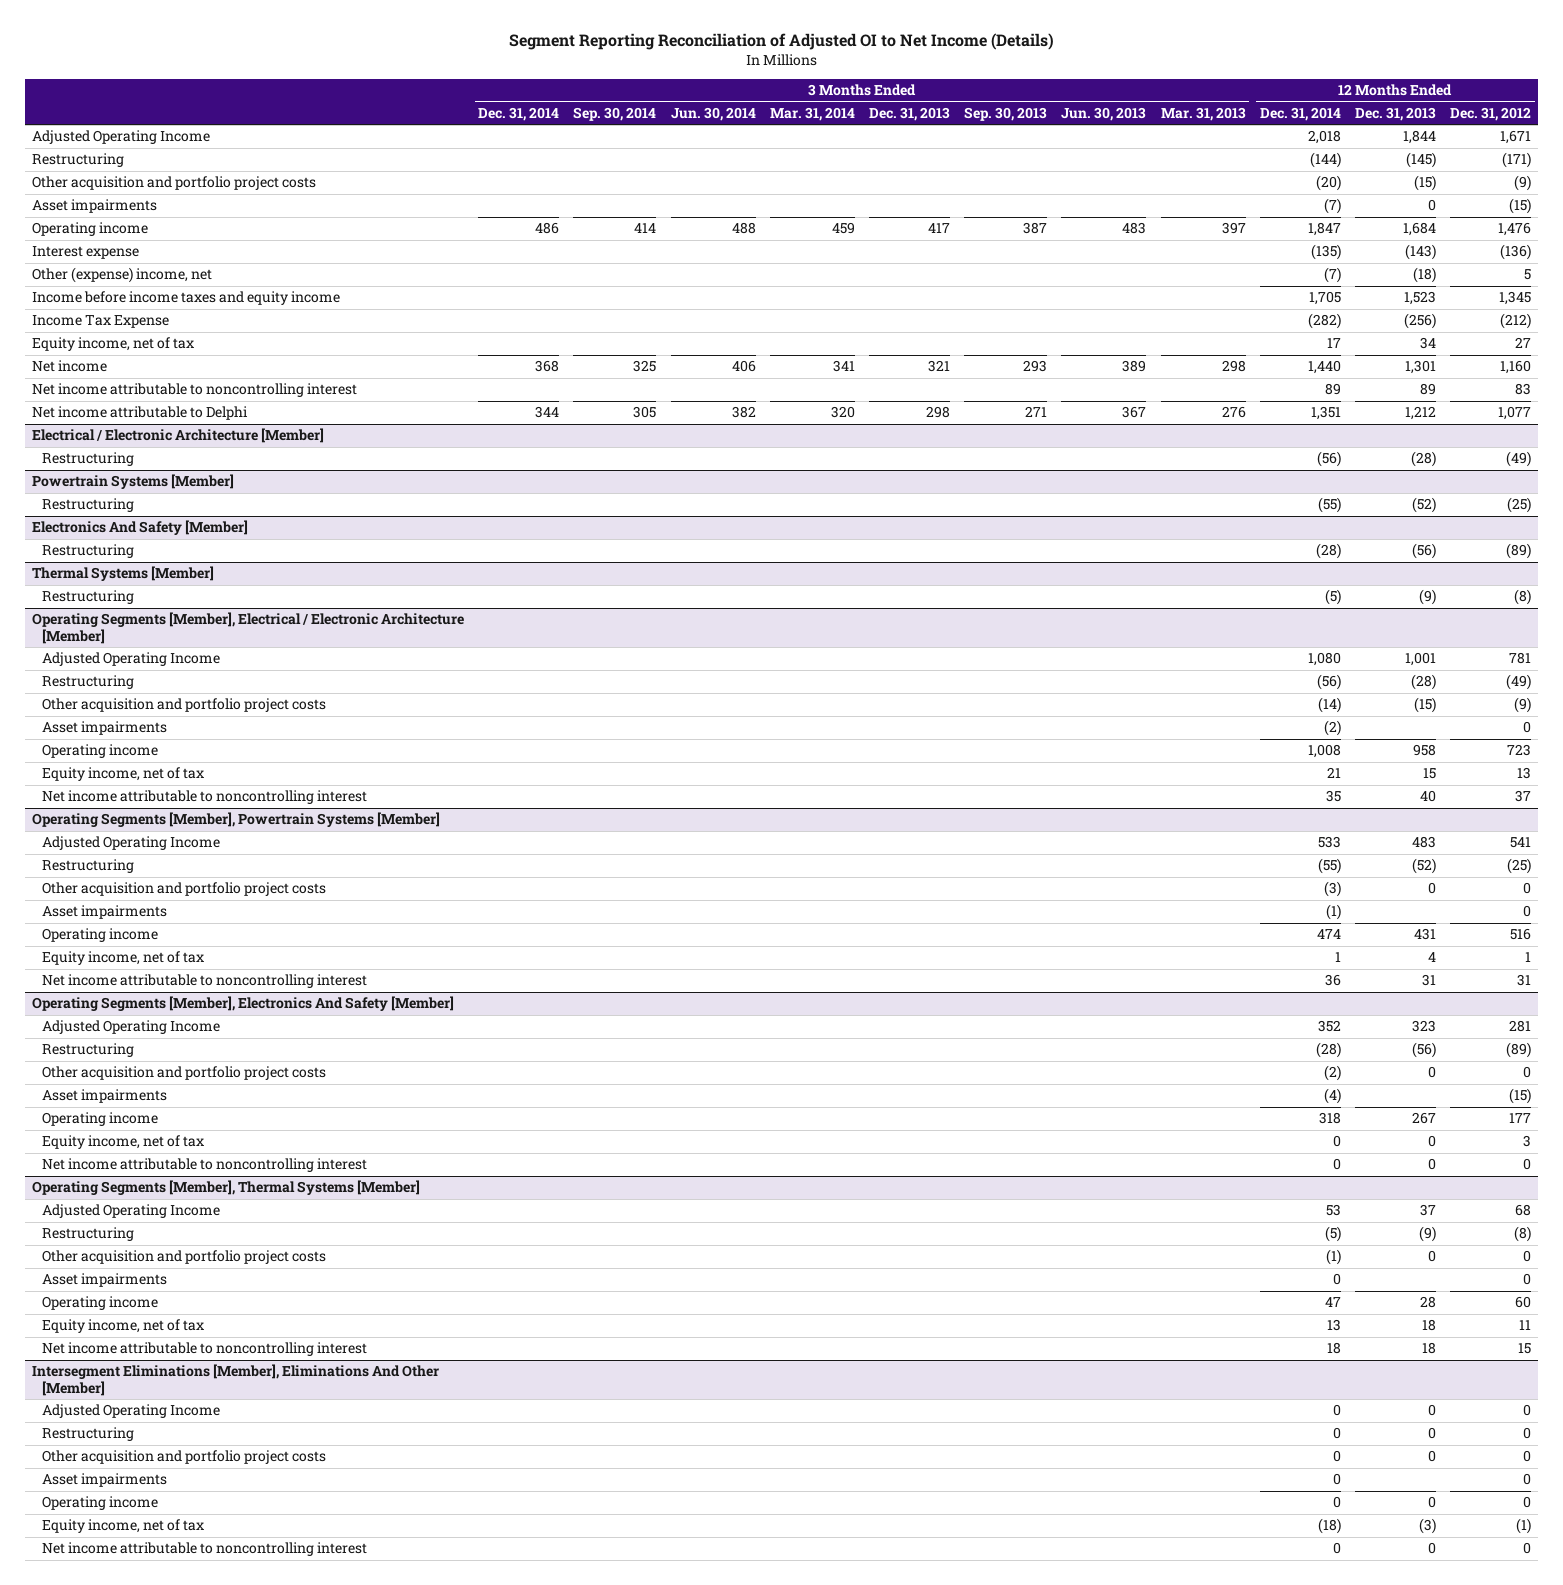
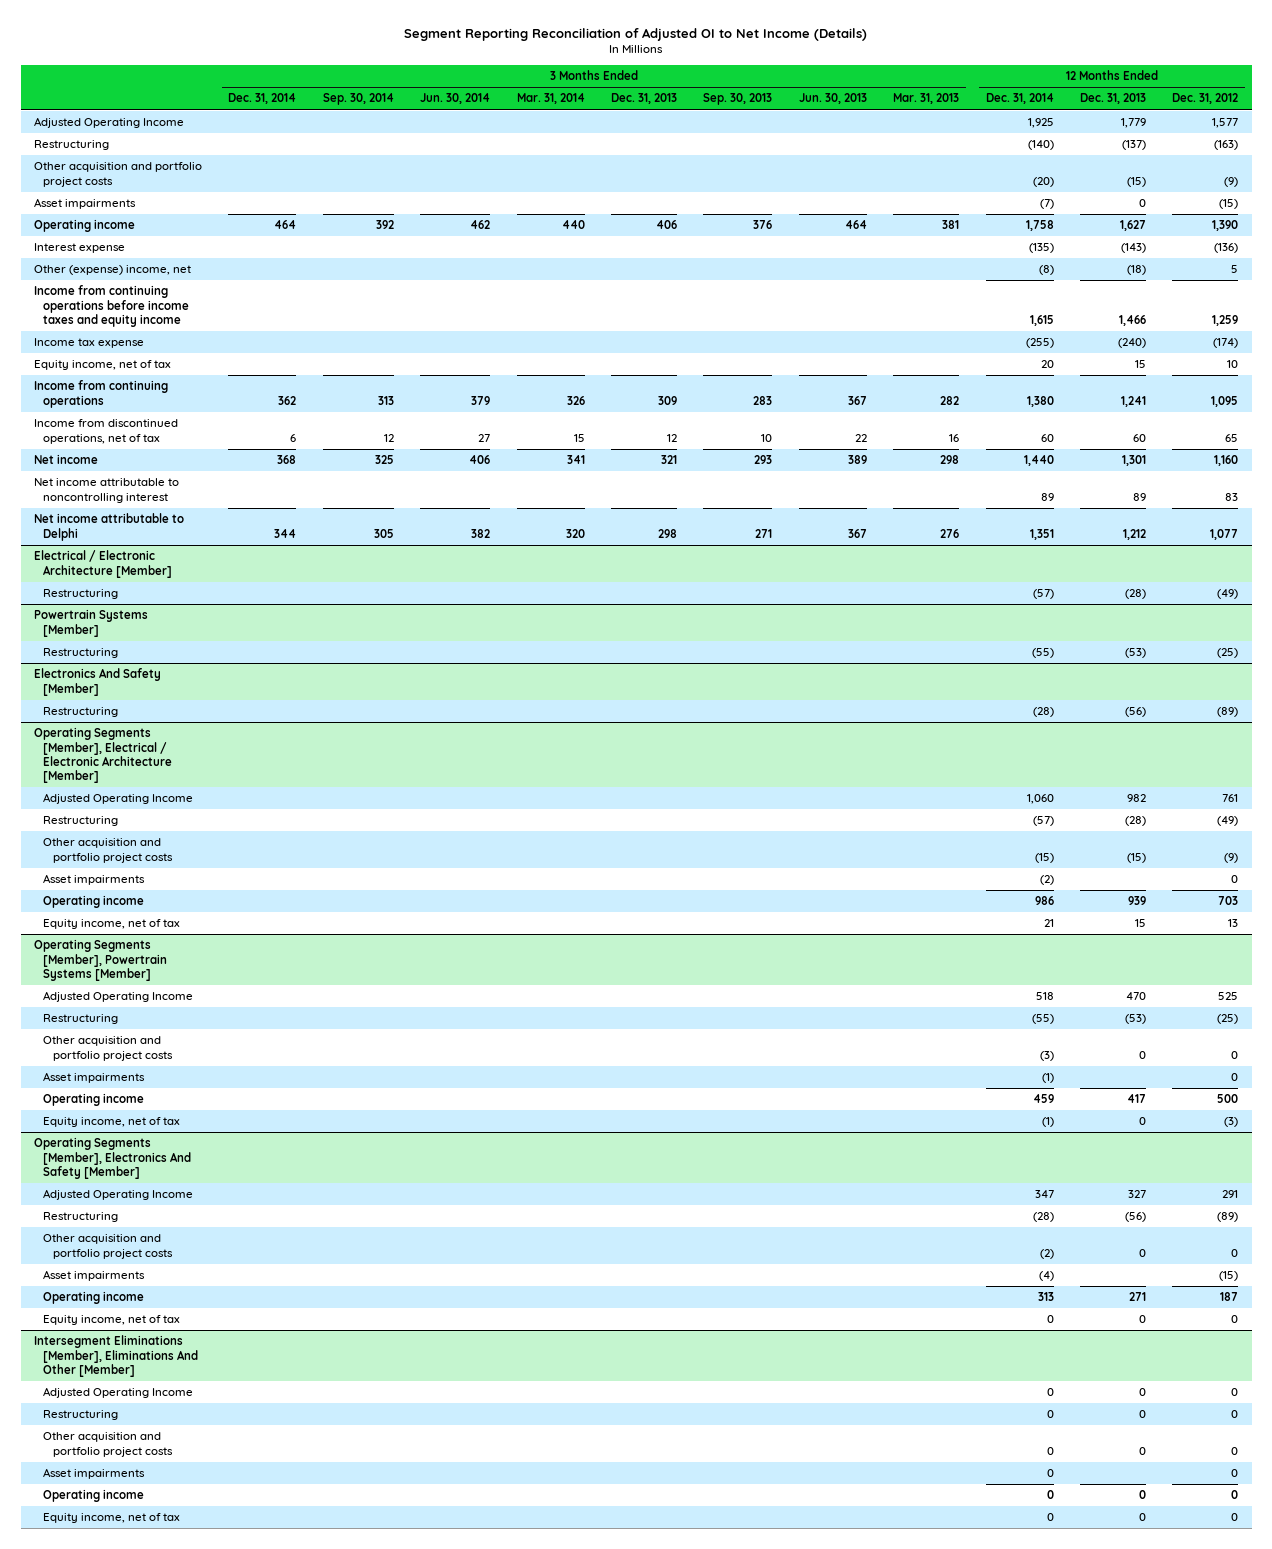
- Adjusted Operating Income | | | | | | | | | 2,018 | 1,844 | 1,671
- Restructuring | | | | | | | | | (144) | (145) | (171)
+ Adjusted Operating Income | | | | | | | | | 1,925 | 1,779 | 1,577
+ Restructuring | | | | | | | | | (140) | (137) | (163)
- Operating income | 486 | 414 | 488 | 459 | 417 | 387 | 483 | 397 | 1,847 | 1,684 | 1,476
+ Operating income | 464 | 392 | 462 | 440 | 406 | 376 | 464 | 381 | 1,758 | 1,627 | 1,390
- Other (expense) income, net | | | | | | | | | (7) | (18) | 5
- Income before income taxes and equity income | | | | | | | | | 1,705 | 1,523 | 1,345
- Income Tax Expense | | | | | | | | | (282) | (256) | (212)
- Equity income, net of tax | | | | | | | | | 17 | 34 | 27
+ Other (expense) income, net | | | | | | | | | (8) | (18) | 5
+ Income from continuing operations before income taxes and equity income | | | | | | | | | 1,615 | 1,466 | 1,259
+ Income tax expense | | | | | | | | | (255) | (240) | (174)
+ Equity income, net of tax | | | | | | | | | 20 | 15 | 10
+ Income from continuing operations | 362 | 313 | 379 | 326 | 309 | 283 | 367 | 282 | 1,380 | 1,241 | 1,095
+ Income from discontinued operations, net of tax | 6 | 12 | 27 | 15 | 12 | 10 | 22 | 16 | 60 | 60 | 65
@ Electrical / Electronic Architecture [Member]
- Restructuring | | | | | | | | | (56) | (28) | (49)
+ Restructuring | | | | | | | | | (57) | (28) | (49)
@ Powertrain Systems [Member]
- Restructuring | | | | | | | | | (55) | (52) | (25)
+ Restructuring | | | | | | | | | (55) | (53) | (25)
- Thermal Systems [Member]
- Restructuring | | | | | | | | | (5) | (9) | (8)
@ Operating Segments [Member], Electrical / Electronic Architecture [Member]
- Adjusted Operating Income | | | | | | | | | 1,080 | 1,001 | 781
- Restructuring | | | | | | | | | (56) | (28) | (49)
- Other acquisition and portfolio project costs | | | | | | | | | (14) | (15) | (9)
+ Adjusted Operating Income | | | | | | | | | 1,060 | 982 | 761
+ Restructuring | | | | | | | | | (57) | (28) | (49)
+ Other acquisition and portfolio project costs | | | | | | | | | (15) | (15) | (9)
- Operating income | | | | | | | | | 1,008 | 958 | 723
+ Operating income | | | | | | | | | 986 | 939 | 703
- Net income attributable to noncontrolling interest | | | | | | | | | 35 | 40 | 37
@ Operating Segments [Member], Powertrain Systems [Member]
- Adjusted Operating Income | | | | | | | | | 533 | 483 | 541
- Restructuring | | | | | | | | | (55) | (52) | (25)
+ Adjusted Operating Income | | | | | | | | | 518 | 470 | 525
+ Restructuring | | | | | | | | | (55) | (53) | (25)
- Operating income | | | | | | | | | 474 | 431 | 516
- Equity income, net of tax | | | | | | | | | 1 | 4 | 1
- Net income attributable to noncontrolling interest | | | | | | | | | 36 | 31 | 31
+ Operating income | | | | | | | | | 459 | 417 | 500
+ Equity income, net of tax | | | | | | | | | (1) | 0 | (3)
@ Operating Segments [Member], Electronics And Safety [Member]
- Adjusted Operating Income | | | | | | | | | 352 | 323 | 281
+ Adjusted Operating Income | | | | | | | | | 347 | 327 | 291
- Operating income | | | | | | | | | 318 | 267 | 177
- Equity income, net of tax | | | | | | | | | 0 | 0 | 3
- Net income attributable to noncontrolling interest | | | | | | | | | 0 | 0 | 0
- Operating Segments [Member], Thermal Systems [Member]
- Adjusted Operating Income | | | | | | | | | 53 | 37 | 68
- Restructuring | | | | | | | | | (5) | (9) | (8)
- Other acquisition and portfolio project costs | | | | | | | | | (1) | 0 | 0
- Asset impairments | | | | | | | | | 0 | | 0
- Operating income | | | | | | | | | 47 | 28 | 60
- Equity income, net of tax | | | | | | | | | 13 | 18 | 11
- Net income attributable to noncontrolling interest | | | | | | | | | 18 | 18 | 15
@ Operating Segments [Member], Electronics And Safety [Member]
+ Operating income | | | | | | | | | 313 | 271 | 187
+ Equity income, net of tax | | | | | | | | | 0 | 0 | 0
@ Intersegment Eliminations [Member], Eliminations And Other [Member]
- Equity income, net of tax | | | | | | | | | (18) | (3) | (1)
- Net income attributable to noncontrolling interest | | | | | | | | | 0 | 0 | 0
+ Equity income, net of tax | | | | | | | | | 0 | 0 | 0

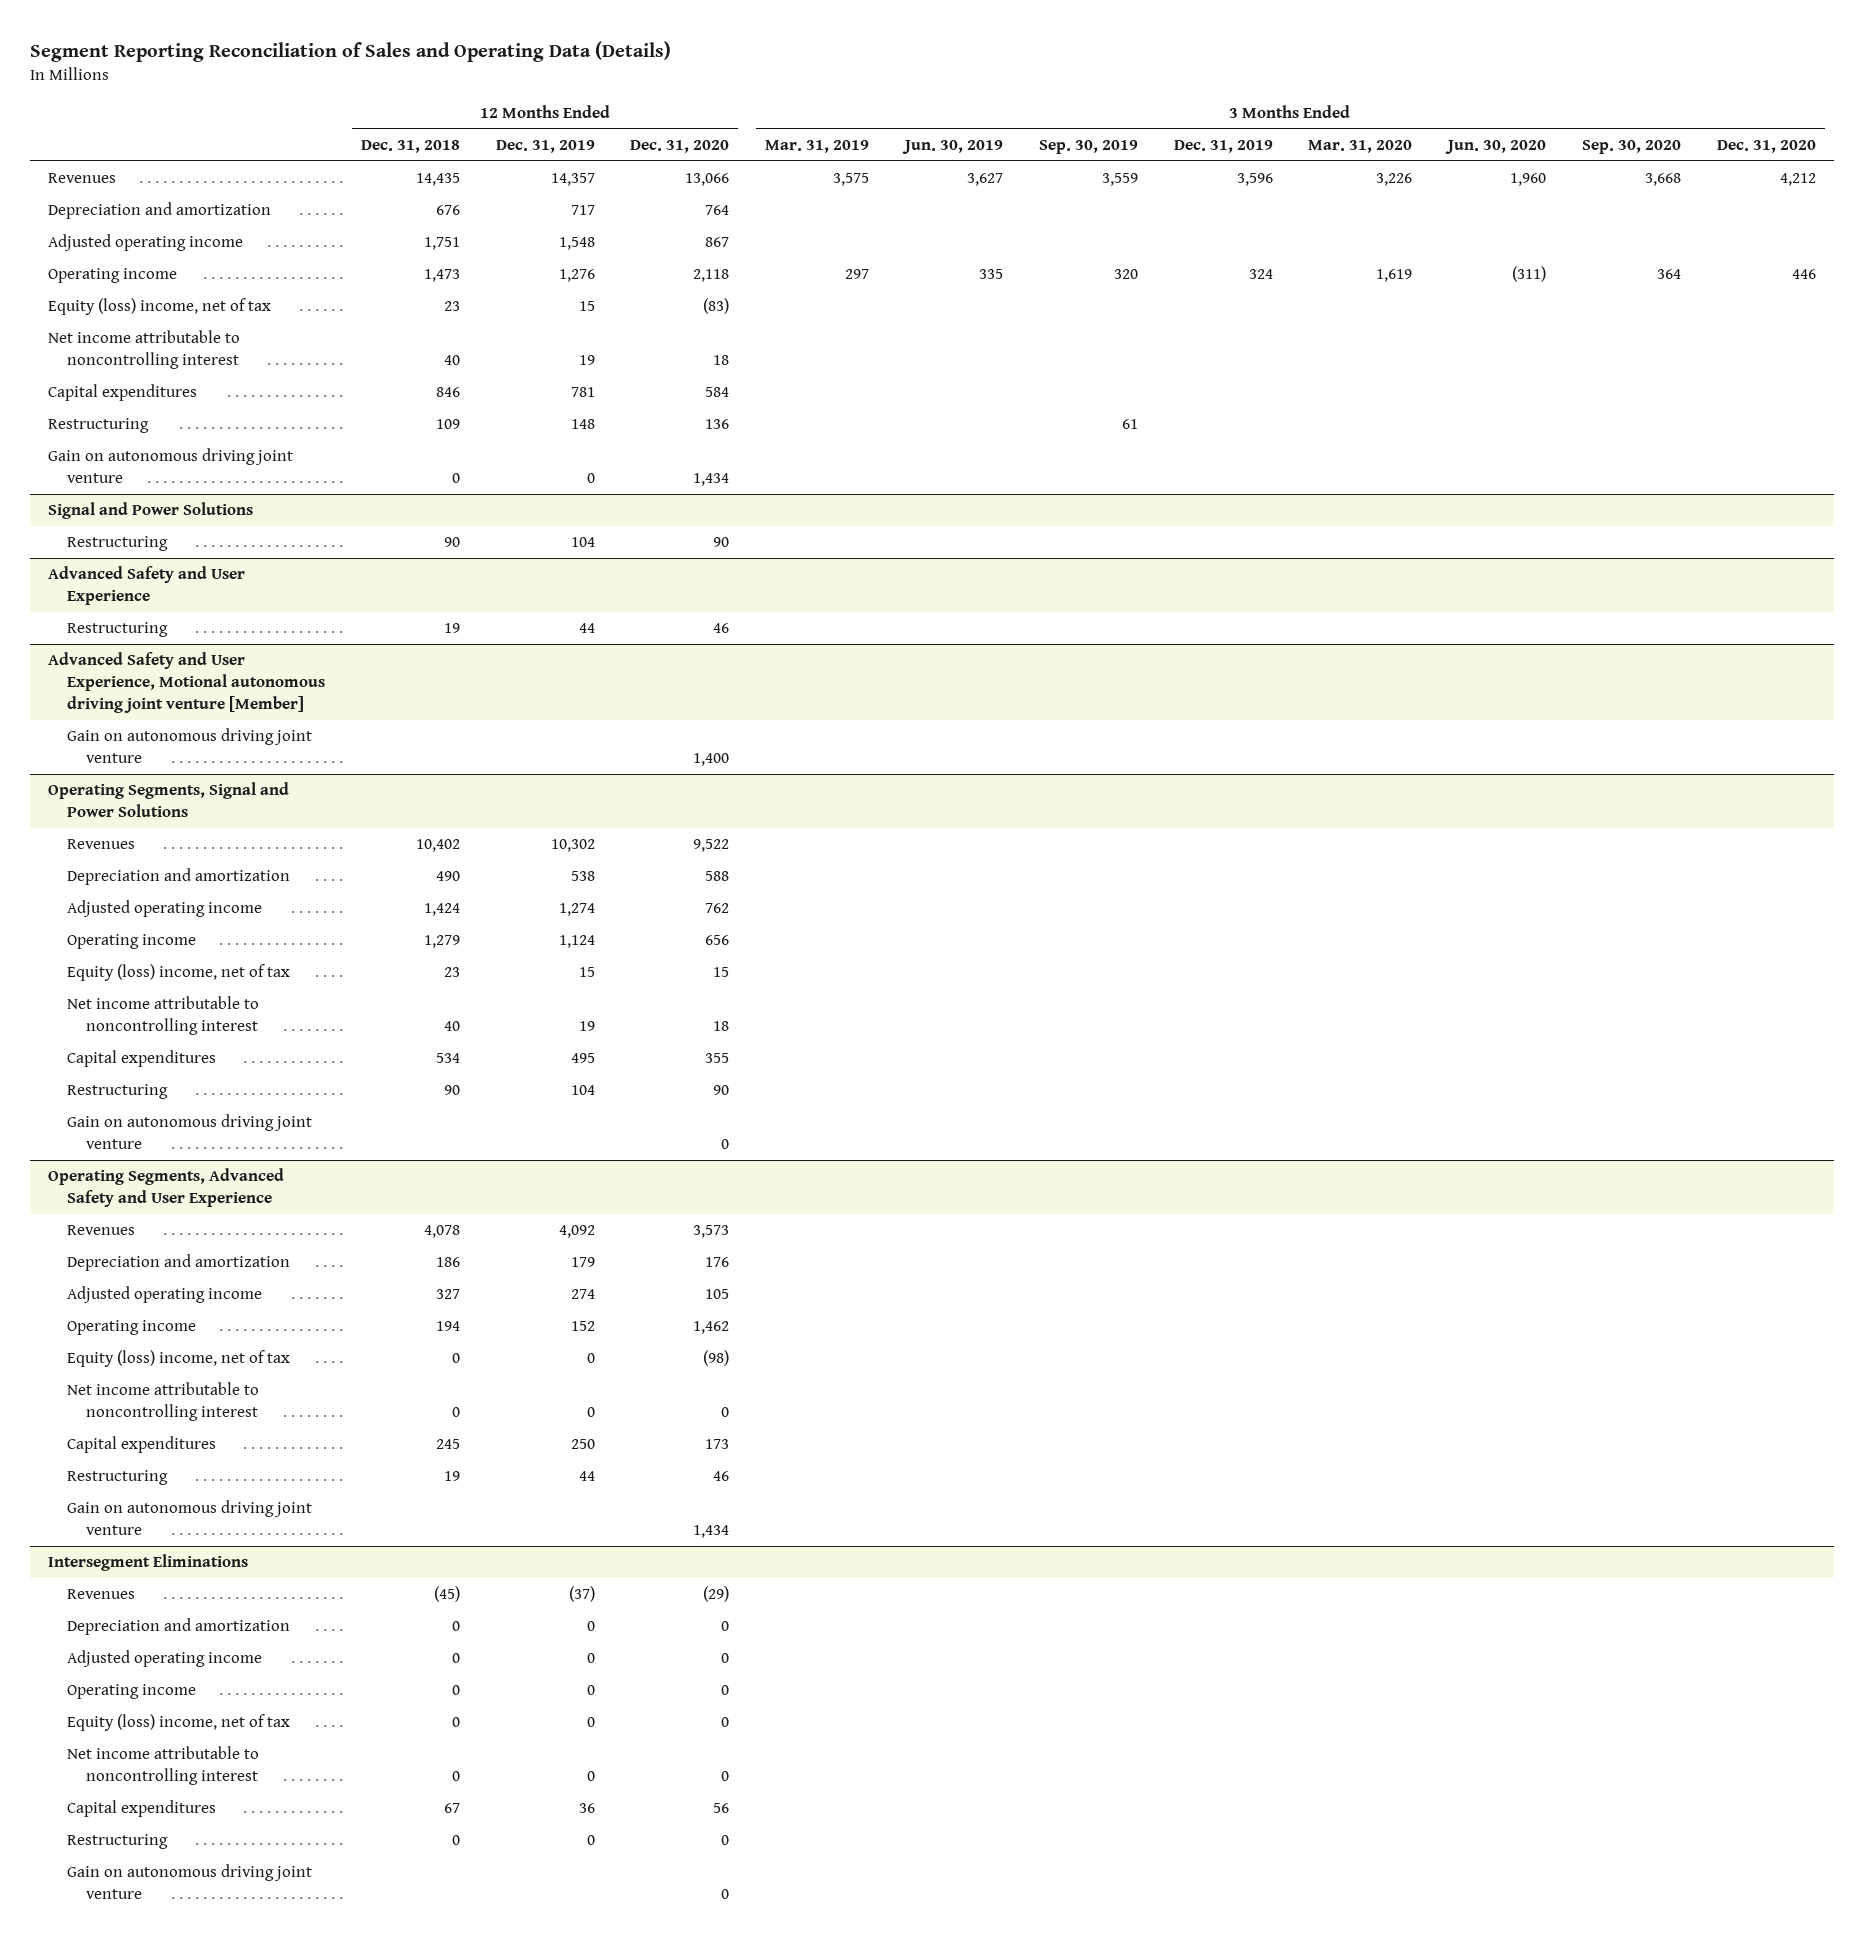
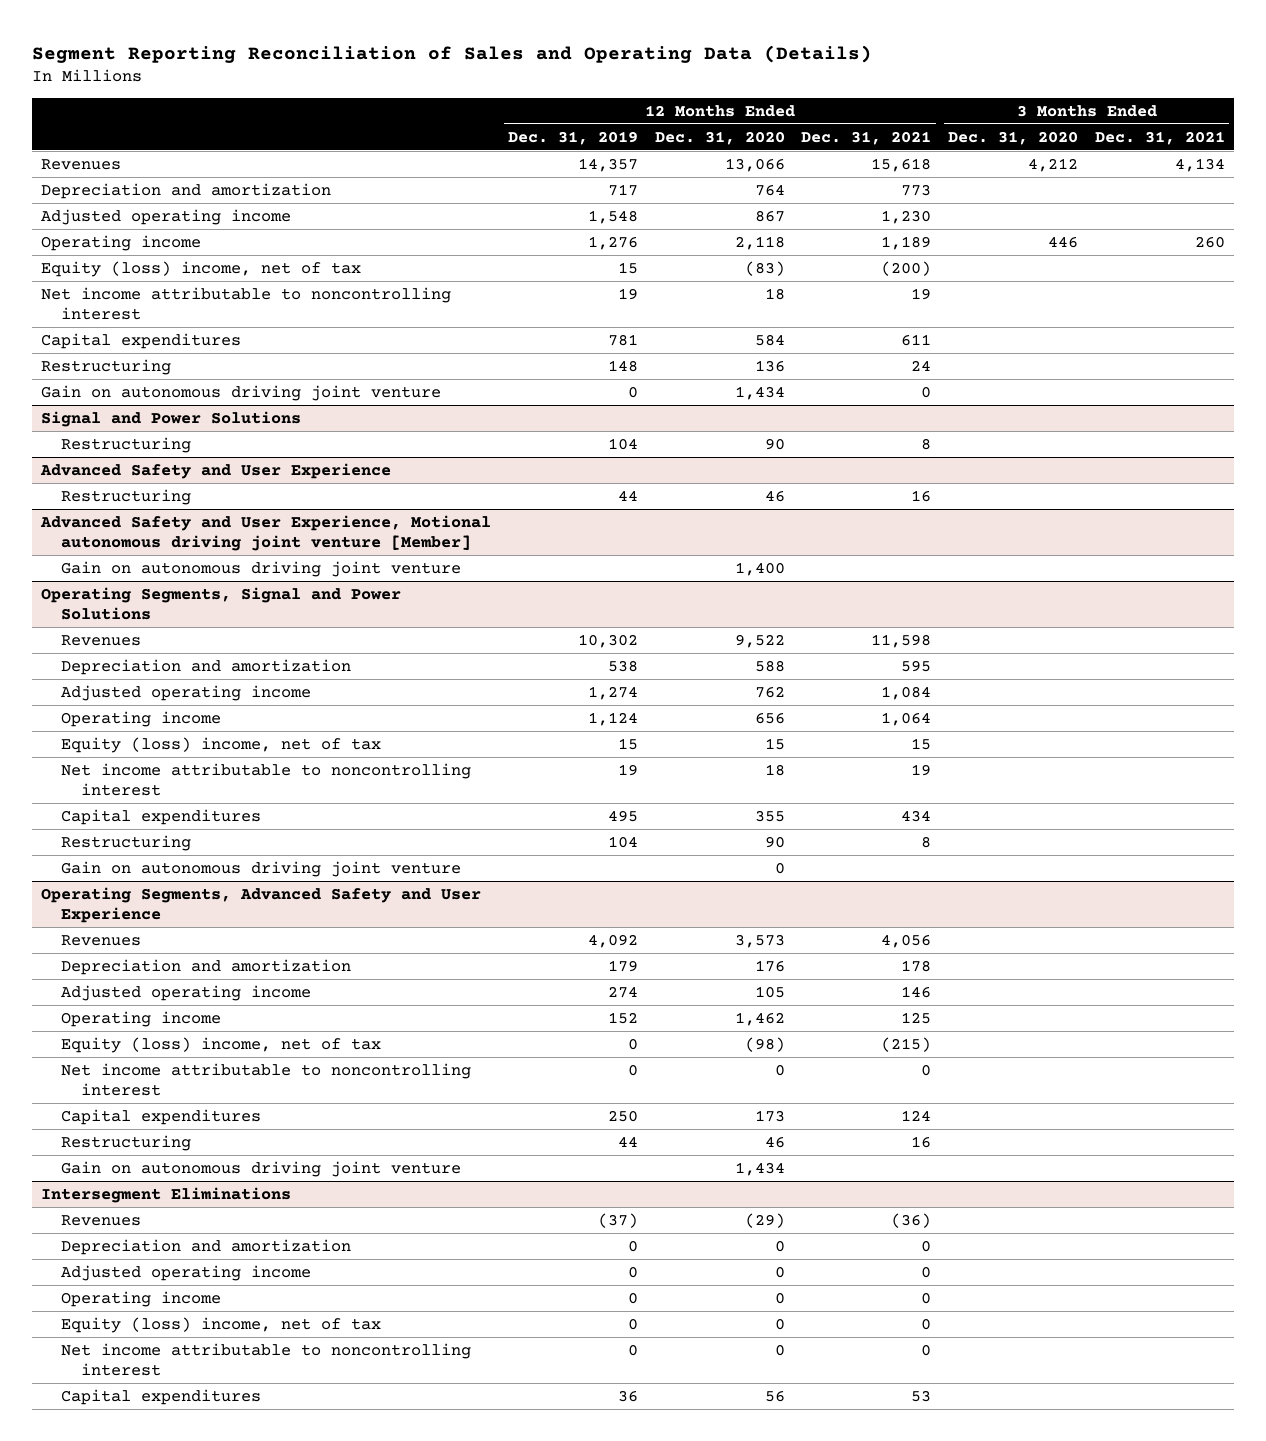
- | 12 Months Ended Dec. 31, 2018 | 12 Months Ended Dec. 31, 2019 | 12 Months Ended Dec. 31, 2020 | 3 Months Ended Mar. 31, 2019 | 3 Months Ended Jun. 30, 2019 | 3 Months Ended Sep. 30, 2019 | 3 Months Ended Dec. 31, 2019 | 3 Months Ended Mar. 31, 2020 | 3 Months Ended Jun. 30, 2020 | 3 Months Ended Sep. 30, 2020 | 3 Months Ended Dec. 31, 2020
+ | 12 Months Ended Dec. 31, 2019 | 12 Months Ended Dec. 31, 2020 | 12 Months Ended Dec. 31, 2021 | 3 Months Ended Dec. 31, 2020 | 3 Months Ended Dec. 31, 2021
@ Intersegment Eliminations
- Restructuring | 0 | 0 | 0 | | | | | | | |
- Gain on autonomous driving joint venture | | | 0 | | | | | | | |

